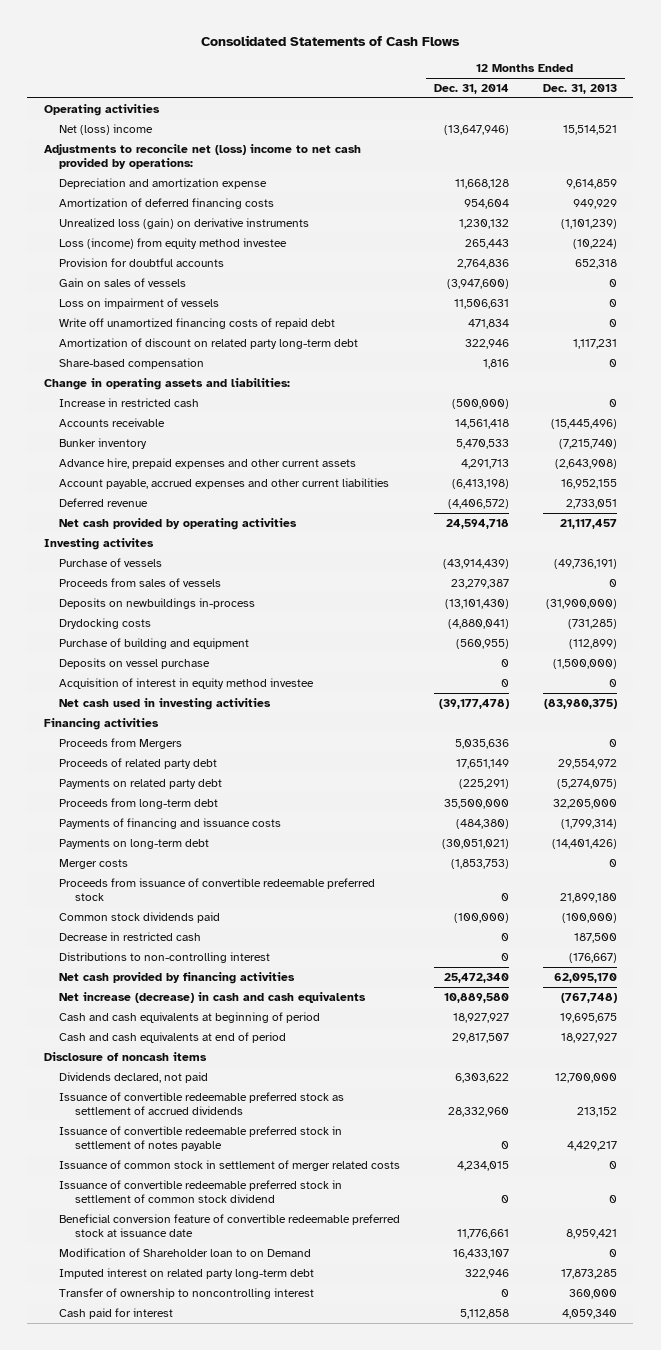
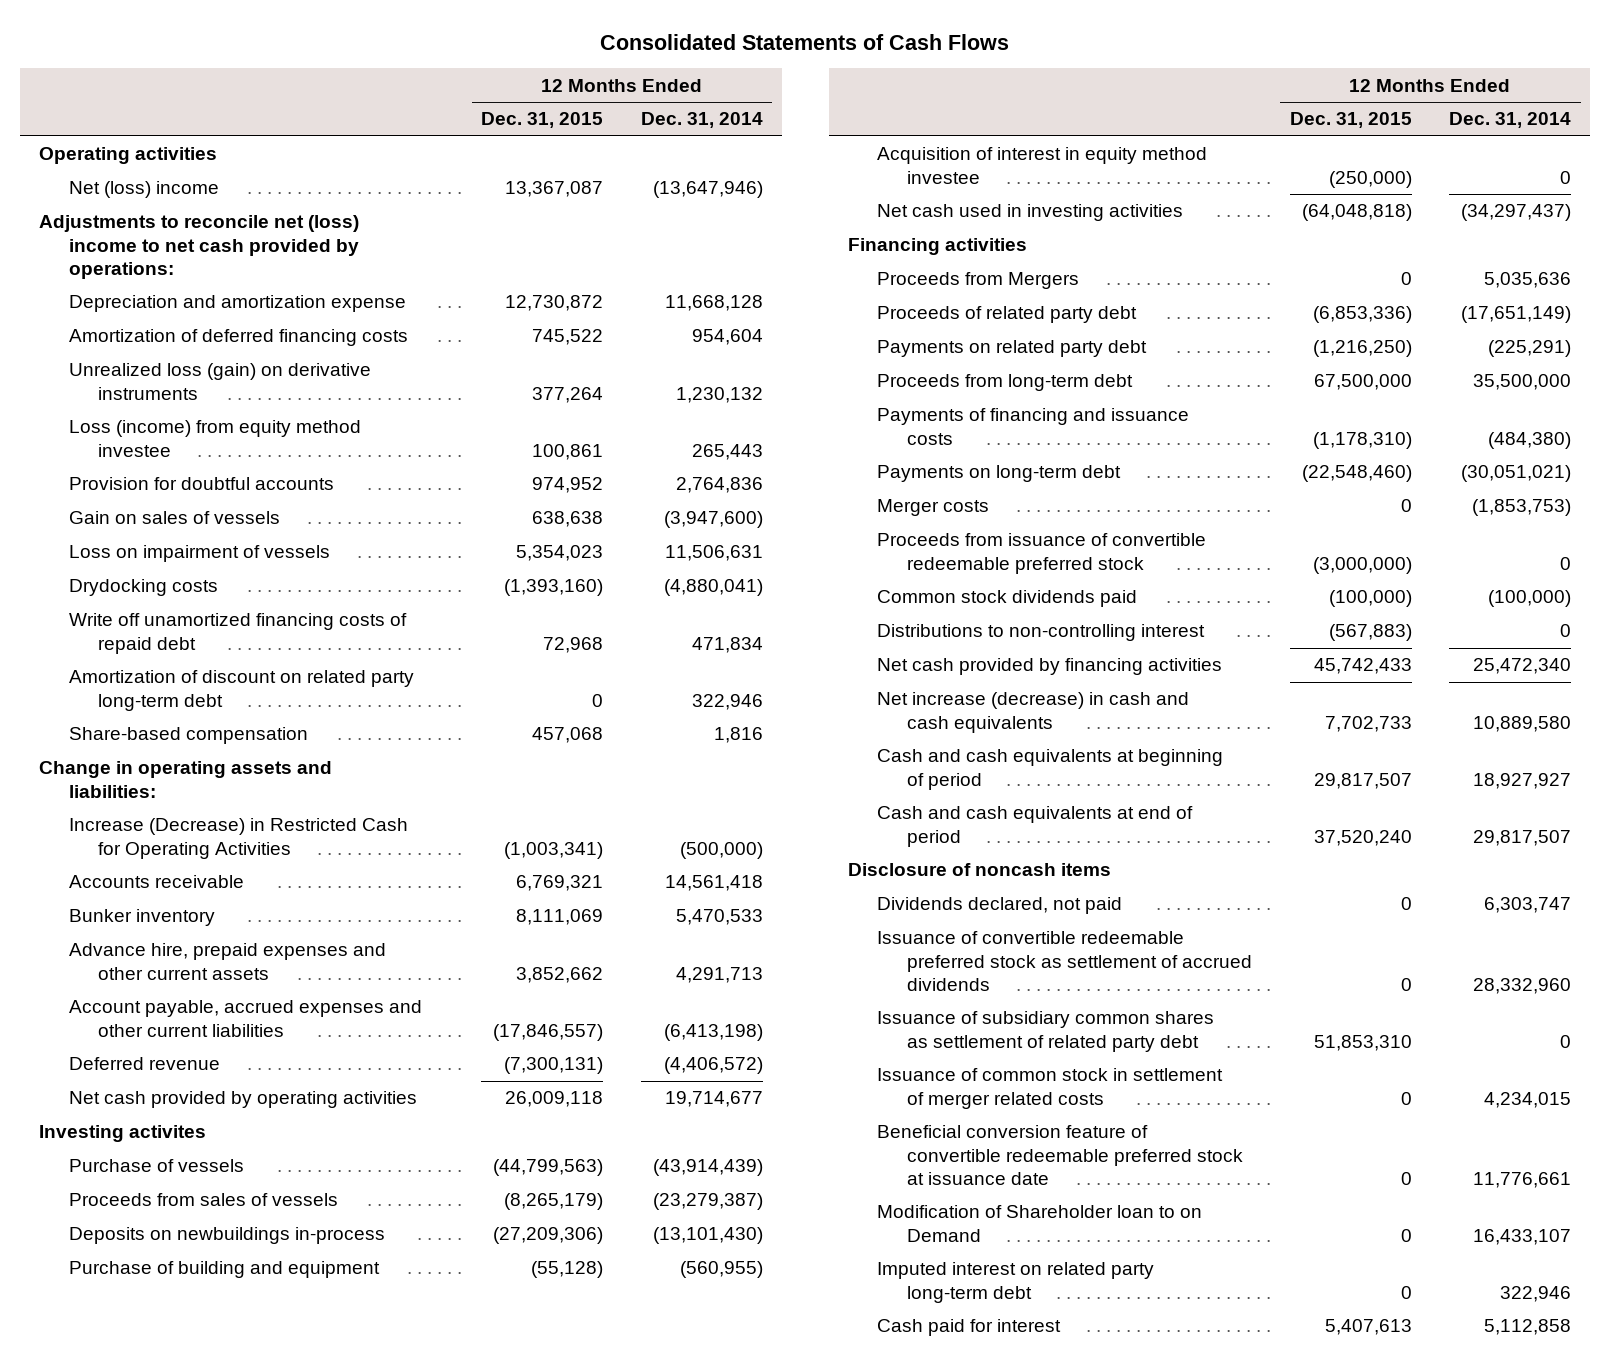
- | 12 Months Ended Dec. 31, 2014 | 12 Months Ended Dec. 31, 2013
+ | 12 Months Ended Dec. 31, 2015 | 12 Months Ended Dec. 31, 2014
moved up: Drydocking costs | (1,393,160) | (4,880,041)
- Increase in restricted cash | (500,000) | 0
+ Increase (Decrease) in Restricted Cash for Operating Activities | (1,003,341) | (500,000)
- Net cash provided by operating activities | 24,594,718 | 21,117,457
+ Net cash provided by operating activities | 26,009,118 | 19,714,677
- Proceeds from sales of vessels | 23,279,387 | 0
+ Proceeds from sales of vessels | (8,265,179) | (23,279,387)
- Deposits on vessel purchase | 0 | (1,500,000)
- Net cash used in investing activities | (39,177,478) | (83,980,375)
+ Net cash used in investing activities | (64,048,818) | (34,297,437)
- Proceeds of related party debt | 17,651,149 | 29,554,972
+ Proceeds of related party debt | (6,853,336) | (17,651,149)
- Decrease in restricted cash | 0 | 187,500
- Dividends declared, not paid | 6,303,622 | 12,700,000
+ Dividends declared, not paid | 0 | 6,303,747
- Issuance of convertible redeemable preferred stock in settlement of notes payable | 0 | 4,429,217
+ Issuance of subsidiary common shares as settlement of related party debt | 51,853,310 | 0
- Issuance of convertible redeemable preferred stock in settlement of common stock dividend | 0 | 0
- Transfer of ownership to noncontrolling interest | 0 | 360,000

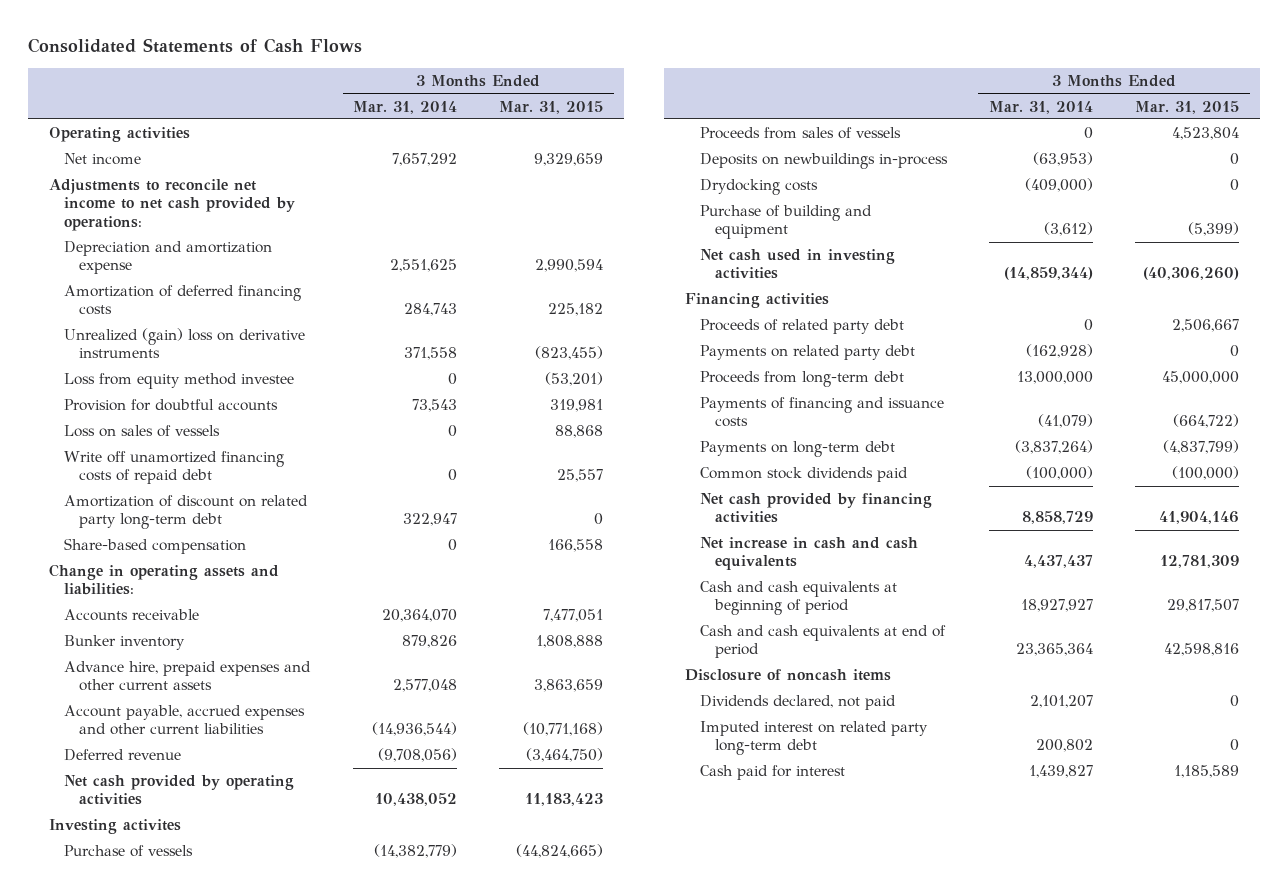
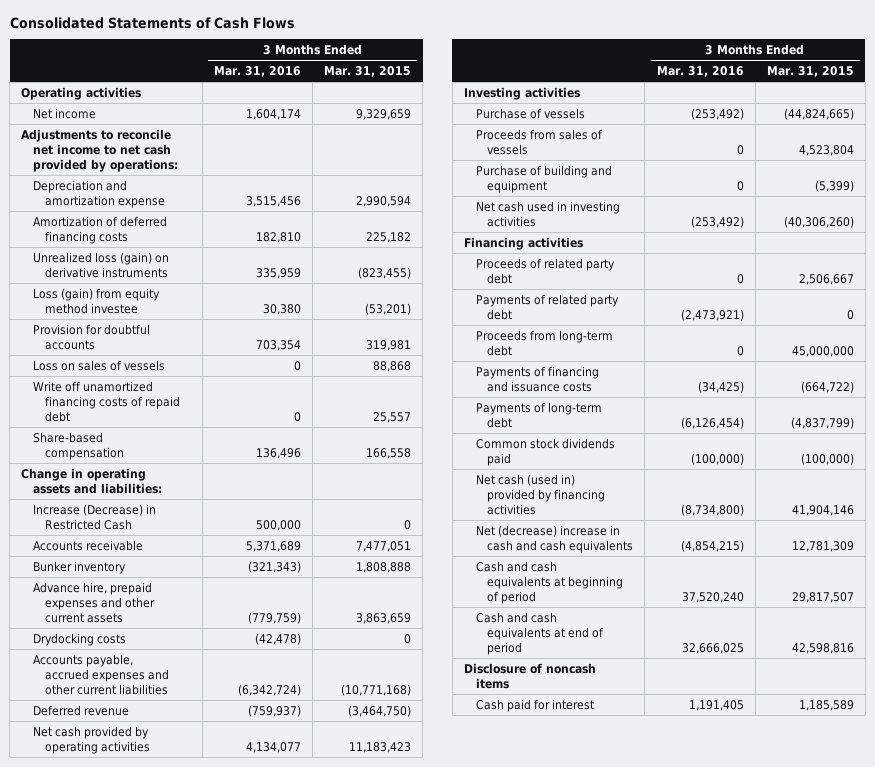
- | 3 Months Ended Mar. 31, 2014 | 3 Months Ended Mar. 31, 2015
+ | 3 Months Ended Mar. 31, 2016 | 3 Months Ended Mar. 31, 2015
- Unrealized (gain) loss on derivative instruments | 371,558 | (823,455)
- Loss from equity method investee | 0 | (53,201)
+ Unrealized loss (gain) on derivative instruments | 335,959 | (823,455)
+ Loss (gain) from equity method investee | 30,380 | (53,201)
- Amortization of discount on related party long-term debt | 322,947 | 0
+ Increase (Decrease) in Restricted Cash | 500,000 | 0
- Account payable, accrued expenses and other current liabilities | (14,936,544) | (10,771,168)
moved up: Drydocking costs | (42,478) | 0
+ Accounts payable, accrued expenses and other current liabilities | (6,342,724) | (10,771,168)
- Investing activites
+ Investing activities
- Deposits on newbuildings in-process | (63,953) | 0
- Payments on related party debt | (162,928) | 0
+ Payments of related party debt | (2,473,921) | 0
- Payments on long-term debt | (3,837,264) | (4,837,799)
+ Payments of long-term debt | (6,126,454) | (4,837,799)
- Net cash provided by financing activities | 8,858,729 | 41,904,146
- Net increase in cash and cash equivalents | 4,437,437 | 12,781,309
+ Net cash (used in) provided by financing activities | (8,734,800) | 41,904,146
+ Net (decrease) increase in cash and cash equivalents | (4,854,215) | 12,781,309
- Dividends declared, not paid | 2,101,207 | 0
- Imputed interest on related party long-term debt | 200,802 | 0

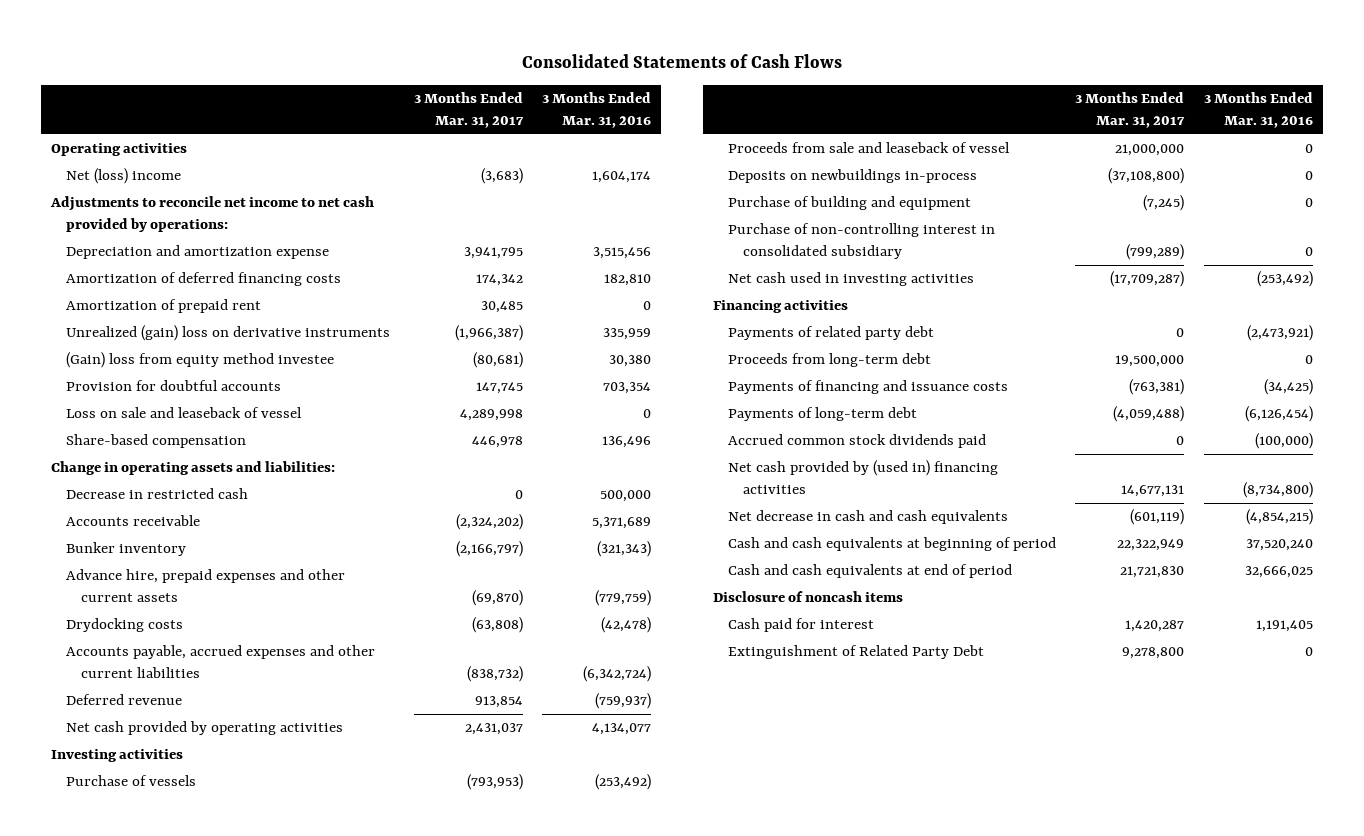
- | 3 Months Ended Mar. 31, 2016 | 3 Months Ended Mar. 31, 2015
+ | 3 Months Ended Mar. 31, 2017 | 3 Months Ended Mar. 31, 2016
- Net income | 1,604,174 | 9,329,659
+ Net (loss) income | (3,683) | 1,604,174
- Unrealized loss (gain) on derivative instruments | 335,959 | (823,455)
- Loss (gain) from equity method investee | 30,380 | (53,201)
+ Amortization of prepaid rent | 30,485 | 0
+ Unrealized (gain) loss on derivative instruments | (1,966,387) | 335,959
+ (Gain) loss from equity method investee | (80,681) | 30,380
- Loss on sales of vessels | 0 | 88,868
- Write off unamortized financing costs of repaid debt | 0 | 25,557
+ Loss on sale and leaseback of vessel | 4,289,998 | 0
- Increase (Decrease) in Restricted Cash | 500,000 | 0
+ Decrease in restricted cash | 0 | 500,000
- Proceeds from sales of vessels | 0 | 4,523,804
+ Proceeds from sale and leaseback of vessel | 21,000,000 | 0
+ Deposits on newbuildings in-process | (37,108,800) | 0
+ Purchase of non-controlling interest in consolidated subsidiary | (799,289) | 0
- Proceeds of related party debt | 0 | 2,506,667
- Common stock dividends paid | (100,000) | (100,000)
- Net cash (used in) provided by financing activities | (8,734,800) | 41,904,146
- Net (decrease) increase in cash and cash equivalents | (4,854,215) | 12,781,309
+ Accrued common stock dividends paid | 0 | (100,000)
+ Net cash provided by (used in) financing activities | 14,677,131 | (8,734,800)
+ Net decrease in cash and cash equivalents | (601,119) | (4,854,215)
+ Extinguishment of Related Party Debt | 9,278,800 | 0

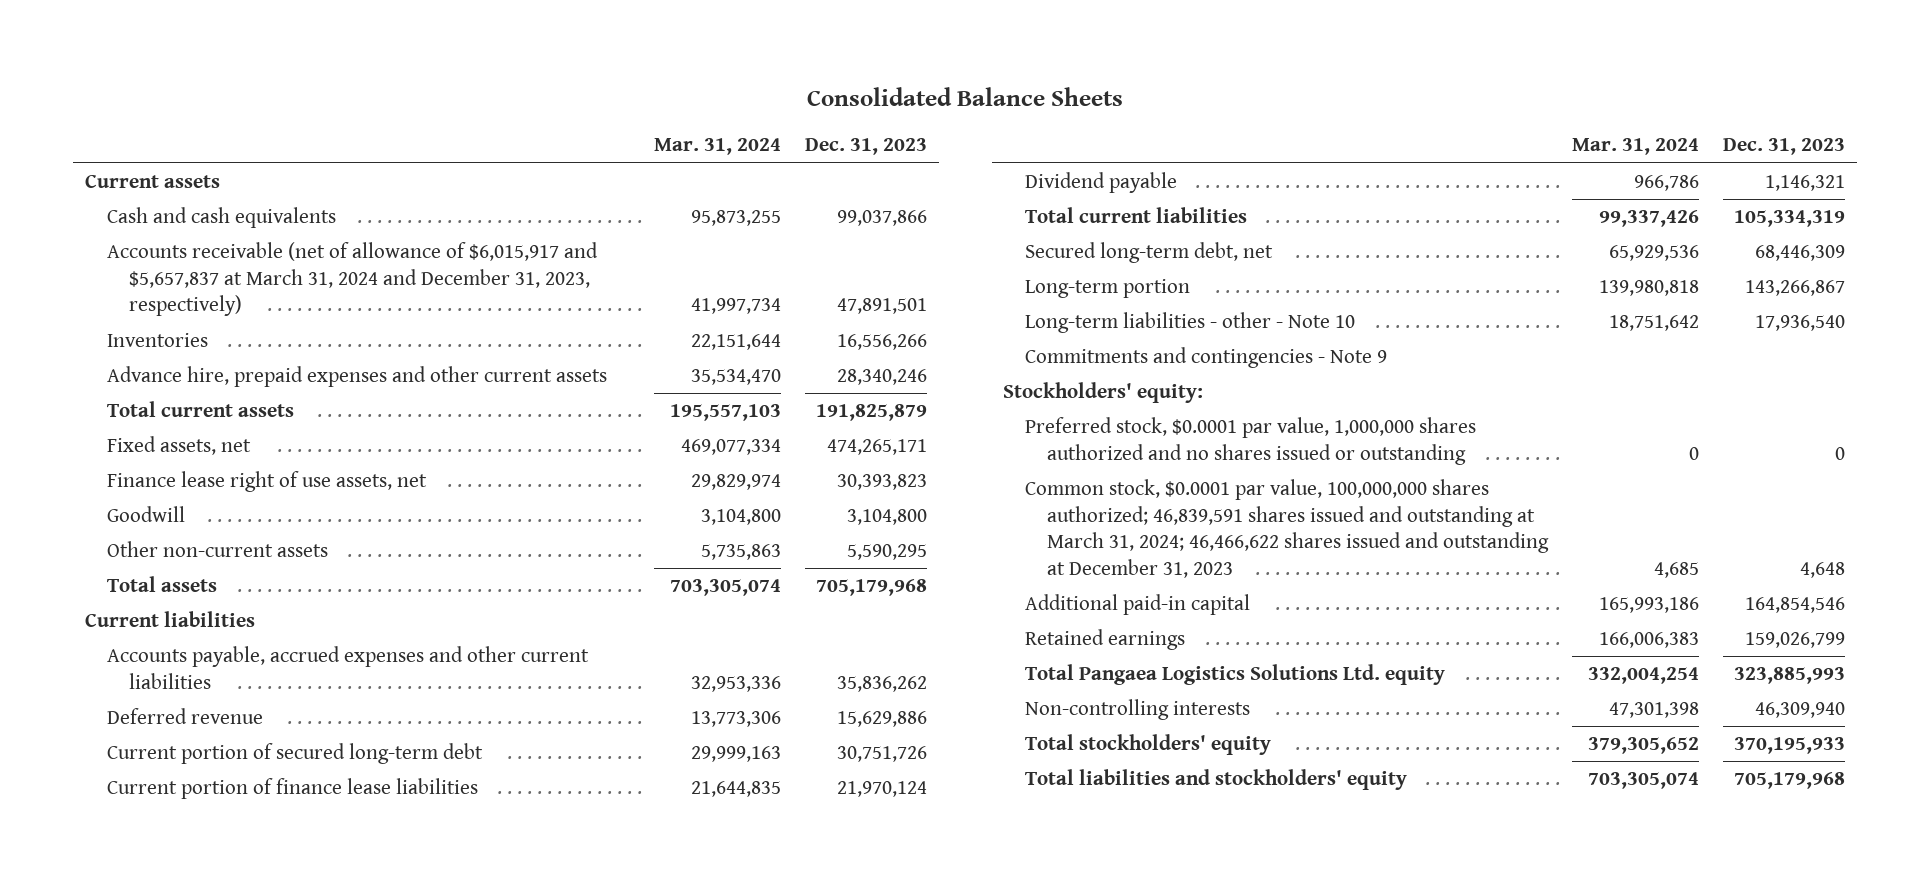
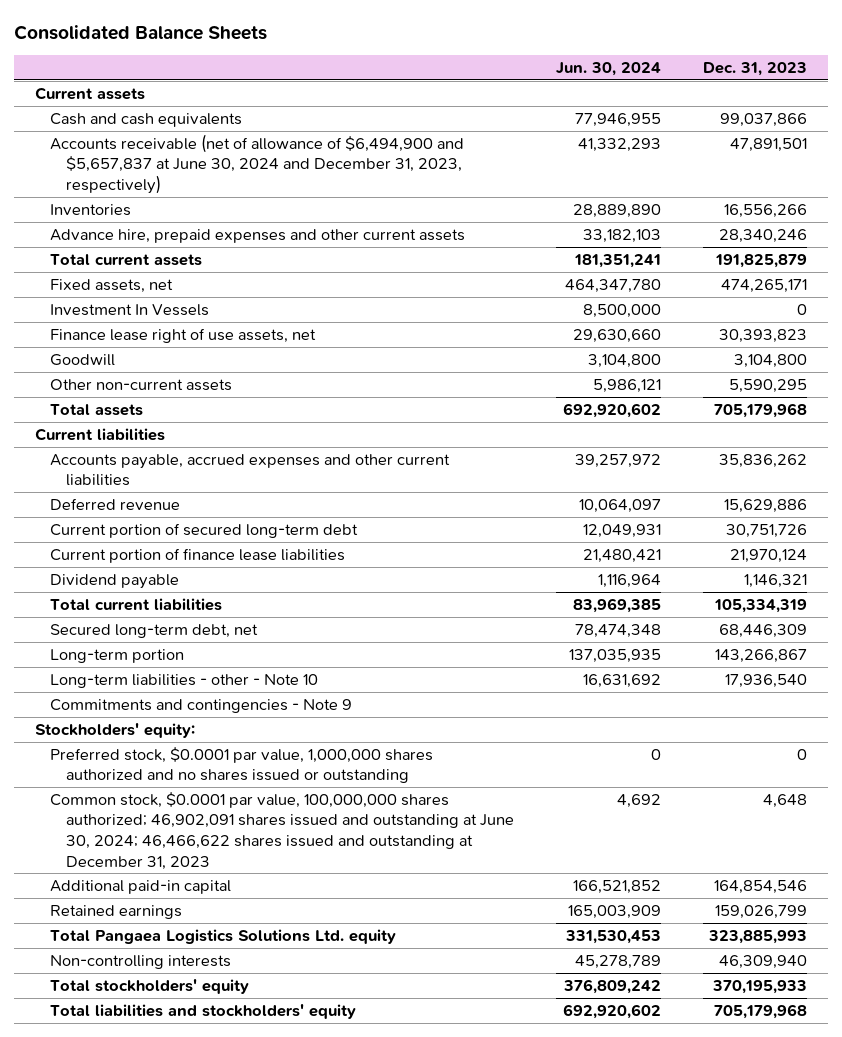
- | Mar. 31, 2024 | Dec. 31, 2023
+ | Jun. 30, 2024 | Dec. 31, 2023
- Accounts receivable (net of allowance of $6,015,917 and $5,657,837 at March 31, 2024 and December 31, 2023, respectively) | 41,997,734 | 47,891,501
+ Accounts receivable (net of allowance of $6,494,900 and $5,657,837 at June 30, 2024 and December 31, 2023, respectively) | 41,332,293 | 47,891,501
+ Investment In Vessels | 8,500,000 | 0
- Common stock, $0.0001 par value, 100,000,000 shares authorized; 46,839,591 shares issued and outstanding at March 31, 2024; 46,466,622 shares issued and outstanding at December 31, 2023 | 4,685 | 4,648
+ Common stock, $0.0001 par value, 100,000,000 shares authorized; 46,902,091 shares issued and outstanding at June 30, 2024; 46,466,622 shares issued and outstanding at December 31, 2023 | 4,692 | 4,648

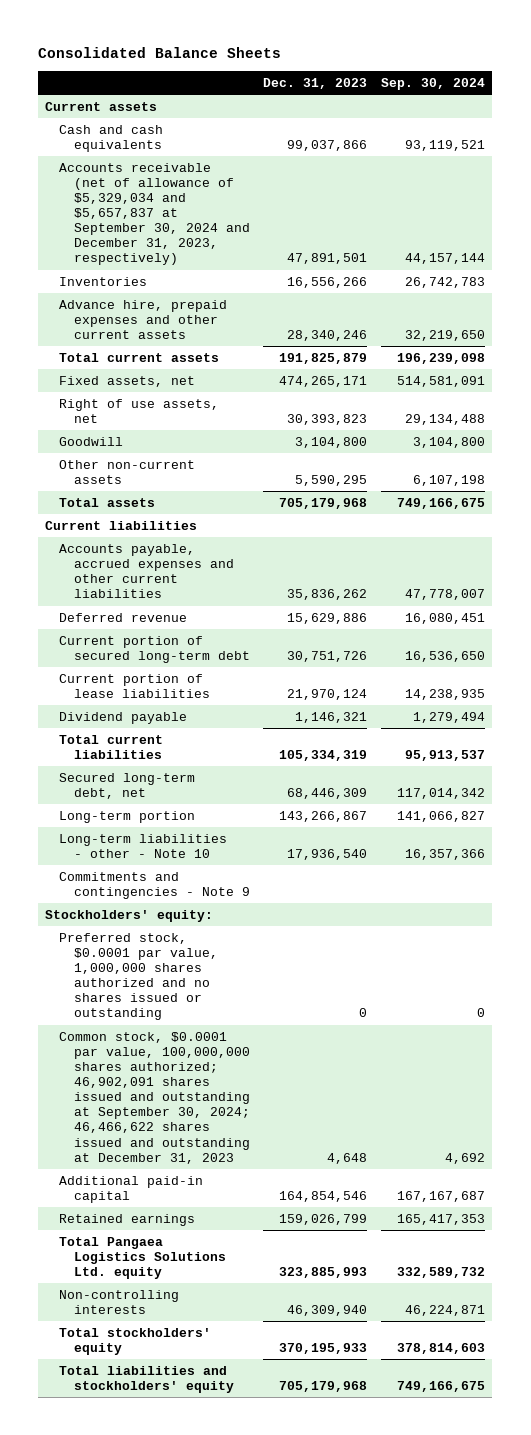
- | Jun. 30, 2024 | Dec. 31, 2023
+ | Dec. 31, 2023 | Sep. 30, 2024
- Accounts receivable (net of allowance of $6,494,900 and $5,657,837 at June 30, 2024 and December 31, 2023, respectively) | 41,332,293 | 47,891,501
+ Accounts receivable (net of allowance of $5,329,034 and $5,657,837 at September 30, 2024 and December 31, 2023, respectively) | 47,891,501 | 44,157,144
- Investment In Vessels | 8,500,000 | 0
- Finance lease right of use assets, net | 29,630,660 | 30,393,823
+ Right of use assets, net | 30,393,823 | 29,134,488
- Current portion of finance lease liabilities | 21,480,421 | 21,970,124
+ Current portion of lease liabilities | 21,970,124 | 14,238,935
- Common stock, $0.0001 par value, 100,000,000 shares authorized; 46,902,091 shares issued and outstanding at June 30, 2024; 46,466,622 shares issued and outstanding at December 31, 2023 | 4,692 | 4,648
+ Common stock, $0.0001 par value, 100,000,000 shares authorized; 46,902,091 shares issued and outstanding at September 30, 2024; 46,466,622 shares issued and outstanding at December 31, 2023 | 4,648 | 4,692

